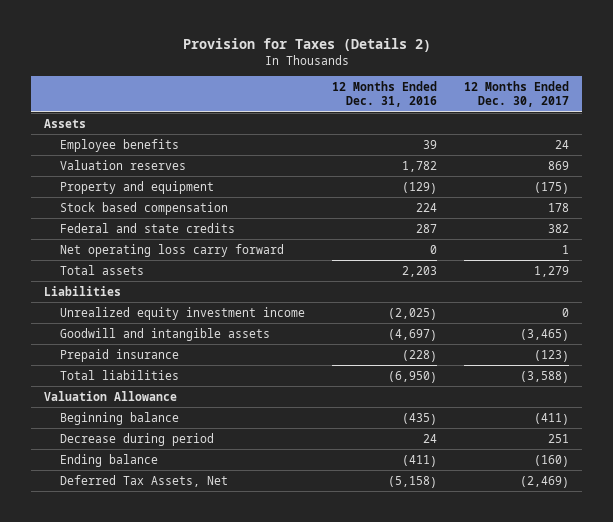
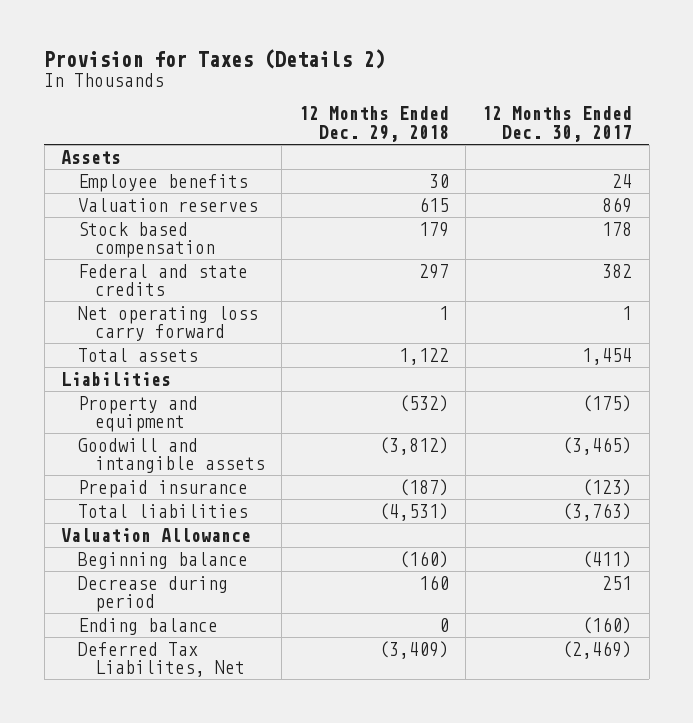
- | 12 Months Ended Dec. 31, 2016 | 12 Months Ended Dec. 30, 2017
+ | 12 Months Ended Dec. 29, 2018 | 12 Months Ended Dec. 30, 2017
- Total assets | 2,203 | 1,279
+ Total assets | 1,122 | 1,454
- Unrealized equity investment income | (2,025) | 0
moved down: Property and equipment | (532) | (175)
- Total liabilities | (6,950) | (3,588)
+ Total liabilities | (4,531) | (3,763)
- Deferred Tax Assets, Net | (5,158) | (2,469)
+ Deferred Tax Liabilites, Net | (3,409) | (2,469)

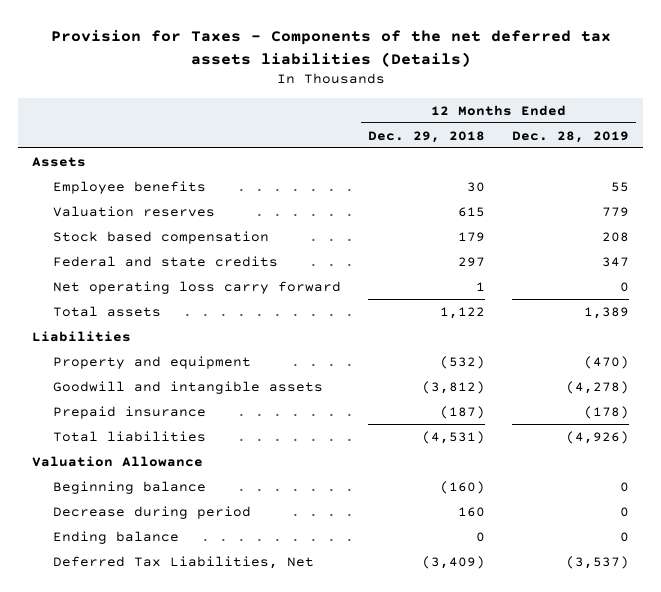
- Provision for Taxes (Details 2)
+ Provision for Taxes - Components of the net deferred tax assets liabilities (Details)
- | 12 Months Ended Dec. 29, 2018 | 12 Months Ended Dec. 30, 2017
+ | 12 Months Ended Dec. 29, 2018 | 12 Months Ended Dec. 28, 2019
- Deferred Tax Liabilites, Net | (3,409) | (2,469)
+ Deferred Tax Liabilities, Net | (3,409) | (3,537)

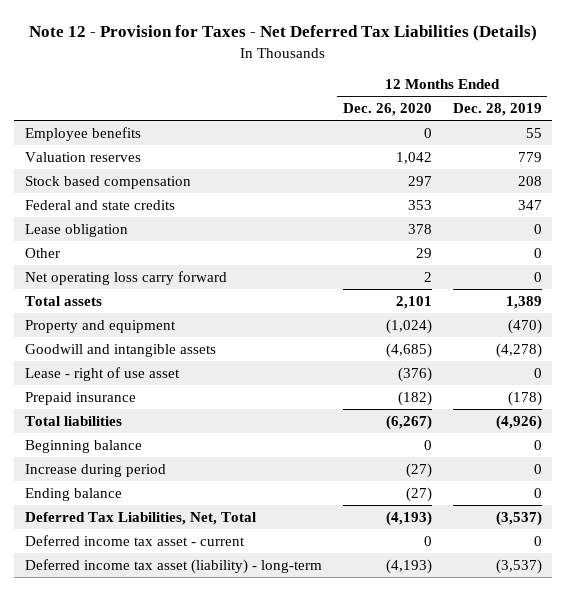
- Provision for Taxes - Components of the net deferred tax assets liabilities (Details)
+ Note 12 - Provision for Taxes - Net Deferred Tax Liabilities (Details)
- | 12 Months Ended Dec. 29, 2018 | 12 Months Ended Dec. 28, 2019
+ | 12 Months Ended Dec. 26, 2020 | 12 Months Ended Dec. 28, 2019
- Assets
+ Lease obligation | 378 | 0
+ Other | 29 | 0
- Liabilities
+ Lease - right of use asset | (376) | 0
- Valuation Allowance
- Decrease during period | 160 | 0
+ Increase during period | (27) | 0
- Deferred Tax Liabilities, Net | (3,409) | (3,537)
+ Deferred Tax Liabilities, Net, Total | (4,193) | (3,537)
+ Deferred income tax asset - current | 0 | 0
+ Deferred income tax asset (liability) - long-term | (4,193) | (3,537)

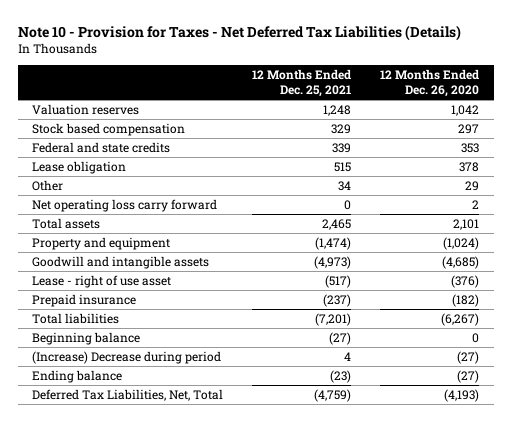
- Note 12 - Provision for Taxes - Net Deferred Tax Liabilities (Details)
+ Note 10 - Provision for Taxes - Net Deferred Tax Liabilities (Details)
- | 12 Months Ended Dec. 26, 2020 | 12 Months Ended Dec. 28, 2019
+ | 12 Months Ended Dec. 25, 2021 | 12 Months Ended Dec. 26, 2020
- Employee benefits | 0 | 55
- Increase during period | (27) | 0
+ (Increase) Decrease during period | 4 | (27)
- Deferred income tax asset - current | 0 | 0
- Deferred income tax asset (liability) - long-term | (4,193) | (3,537)

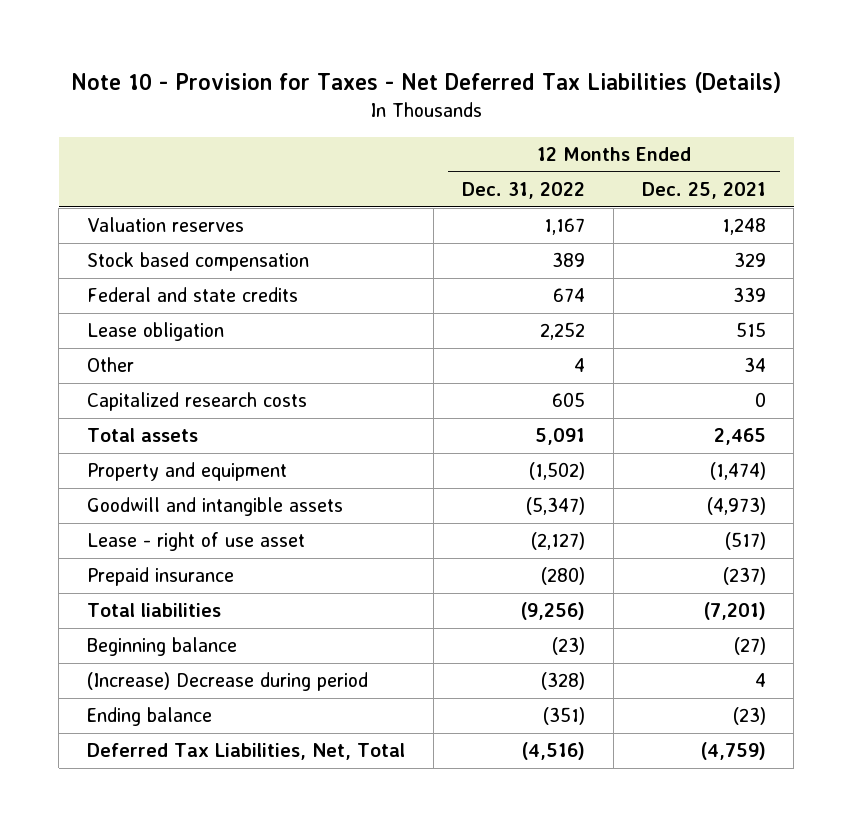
- | 12 Months Ended Dec. 25, 2021 | 12 Months Ended Dec. 26, 2020
+ | 12 Months Ended Dec. 31, 2022 | 12 Months Ended Dec. 25, 2021
- Net operating loss carry forward | 0 | 2
+ Capitalized research costs | 605 | 0

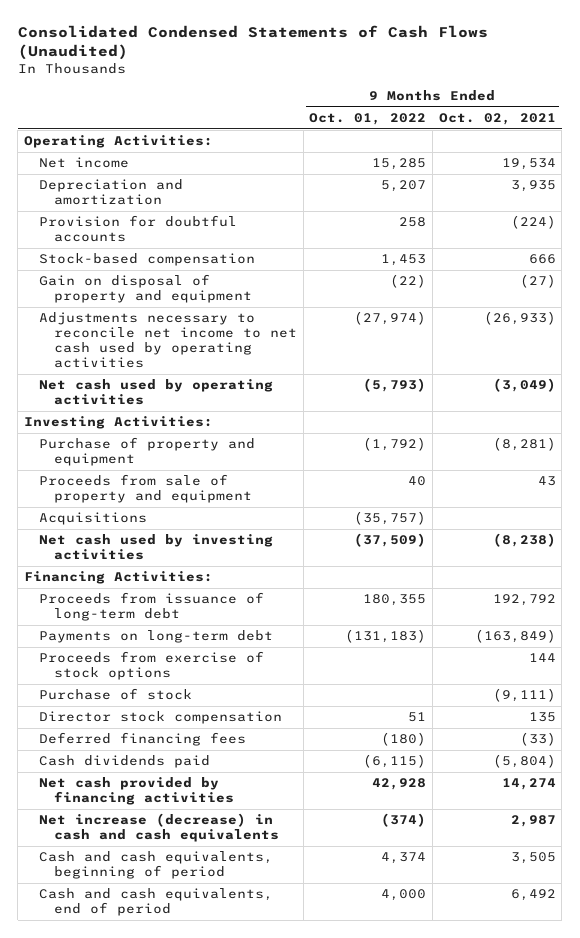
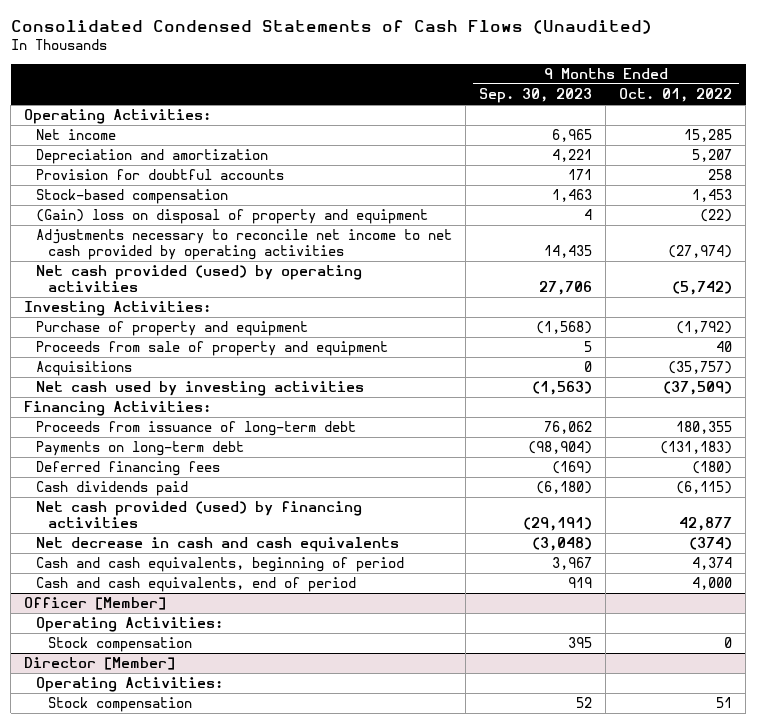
- | 9 Months Ended Oct. 01, 2022 | 9 Months Ended Oct. 02, 2021
+ | 9 Months Ended Sep. 30, 2023 | 9 Months Ended Oct. 01, 2022
- Gain on disposal of property and equipment | (22) | (27)
- Adjustments necessary to reconcile net income to net cash used by operating activities | (27,974) | (26,933)
- Net cash used by operating activities | (5,793) | (3,049)
+ (Gain) loss on disposal of property and equipment | 4 | (22)
+ Adjustments necessary to reconcile net income to net cash provided by operating activities | 14,435 | (27,974)
+ Net cash provided (used) by operating activities | 27,706 | (5,742)
- Proceeds from exercise of stock options | | 144
- Purchase of stock | | (9,111)
- Director stock compensation | 51 | 135
- Net cash provided by financing activities | 42,928 | 14,274
- Net increase (decrease) in cash and cash equivalents | (374) | 2,987
+ Net cash provided (used) by financing activities | (29,191) | 42,877
+ Net decrease in cash and cash equivalents | (3,048) | (374)
+ Officer [Member]
+ Operating Activities:
+ Stock compensation | 395 | 0
+ Director [Member]
+ Operating Activities:
+ Stock compensation | 52 | 51

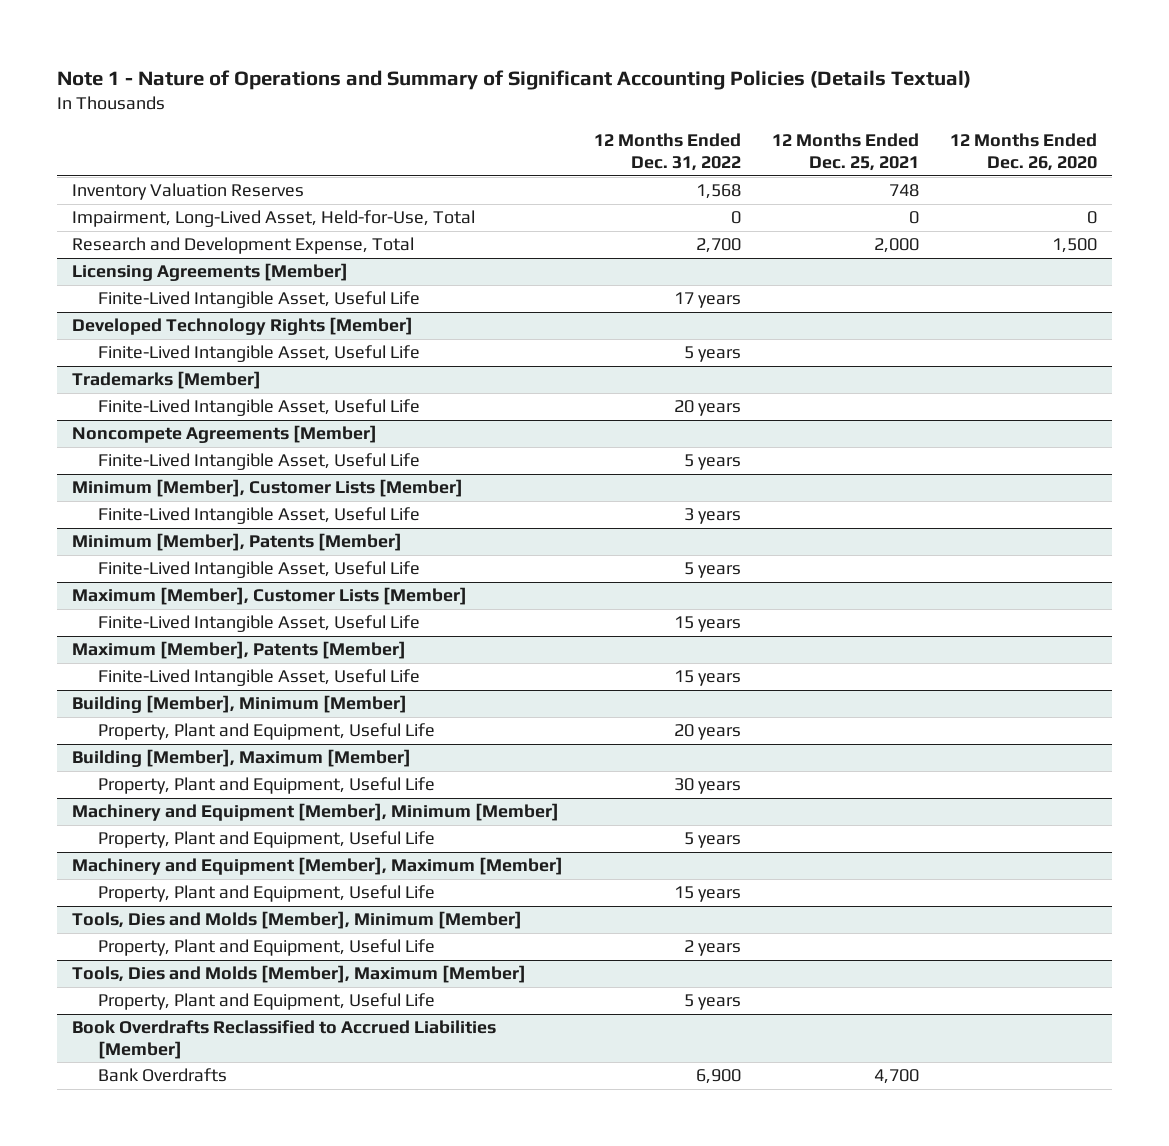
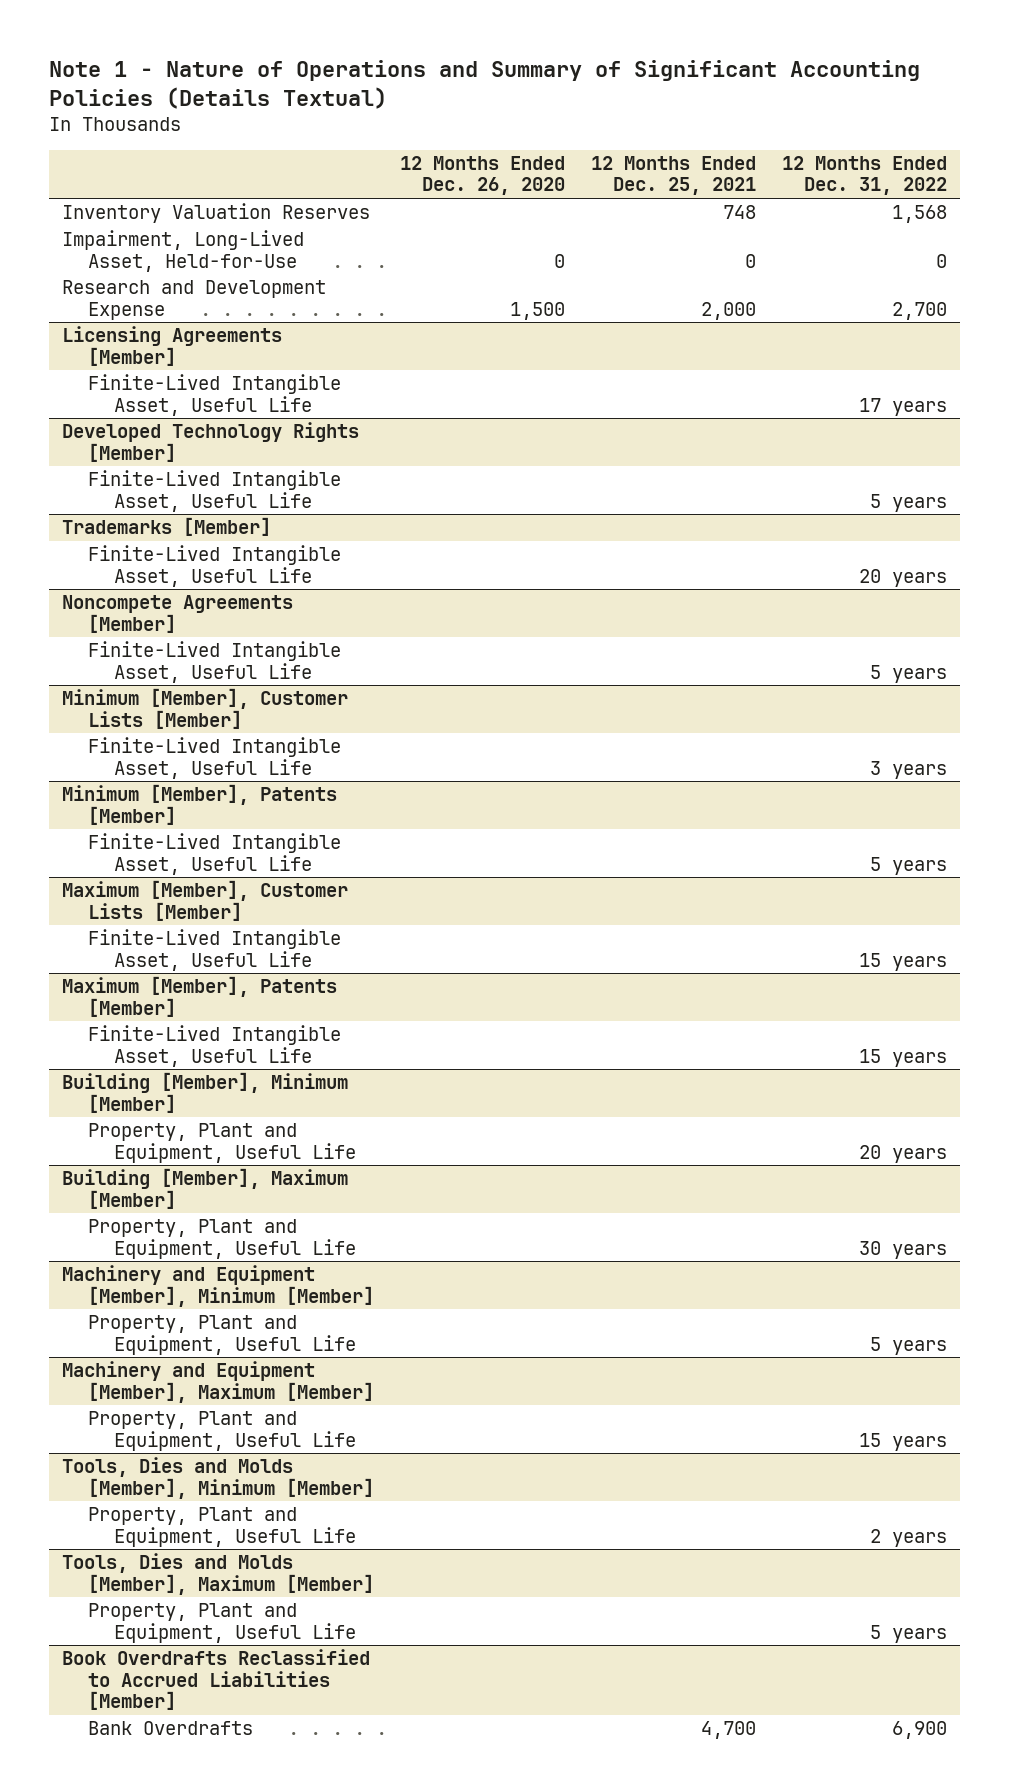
- | 12 Months Ended Dec. 31, 2022 | 12 Months Ended Dec. 25, 2021 | 12 Months Ended Dec. 26, 2020
+ | 12 Months Ended Dec. 26, 2020 | 12 Months Ended Dec. 25, 2021 | 12 Months Ended Dec. 31, 2022
- Impairment, Long-Lived Asset, Held-for-Use, Total | 0 | 0 | 0
- Research and Development Expense, Total | 2,700 | 2,000 | 1,500
+ Impairment, Long-Lived Asset, Held-for-Use | 0 | 0 | 0
+ Research and Development Expense | 1,500 | 2,000 | 2,700

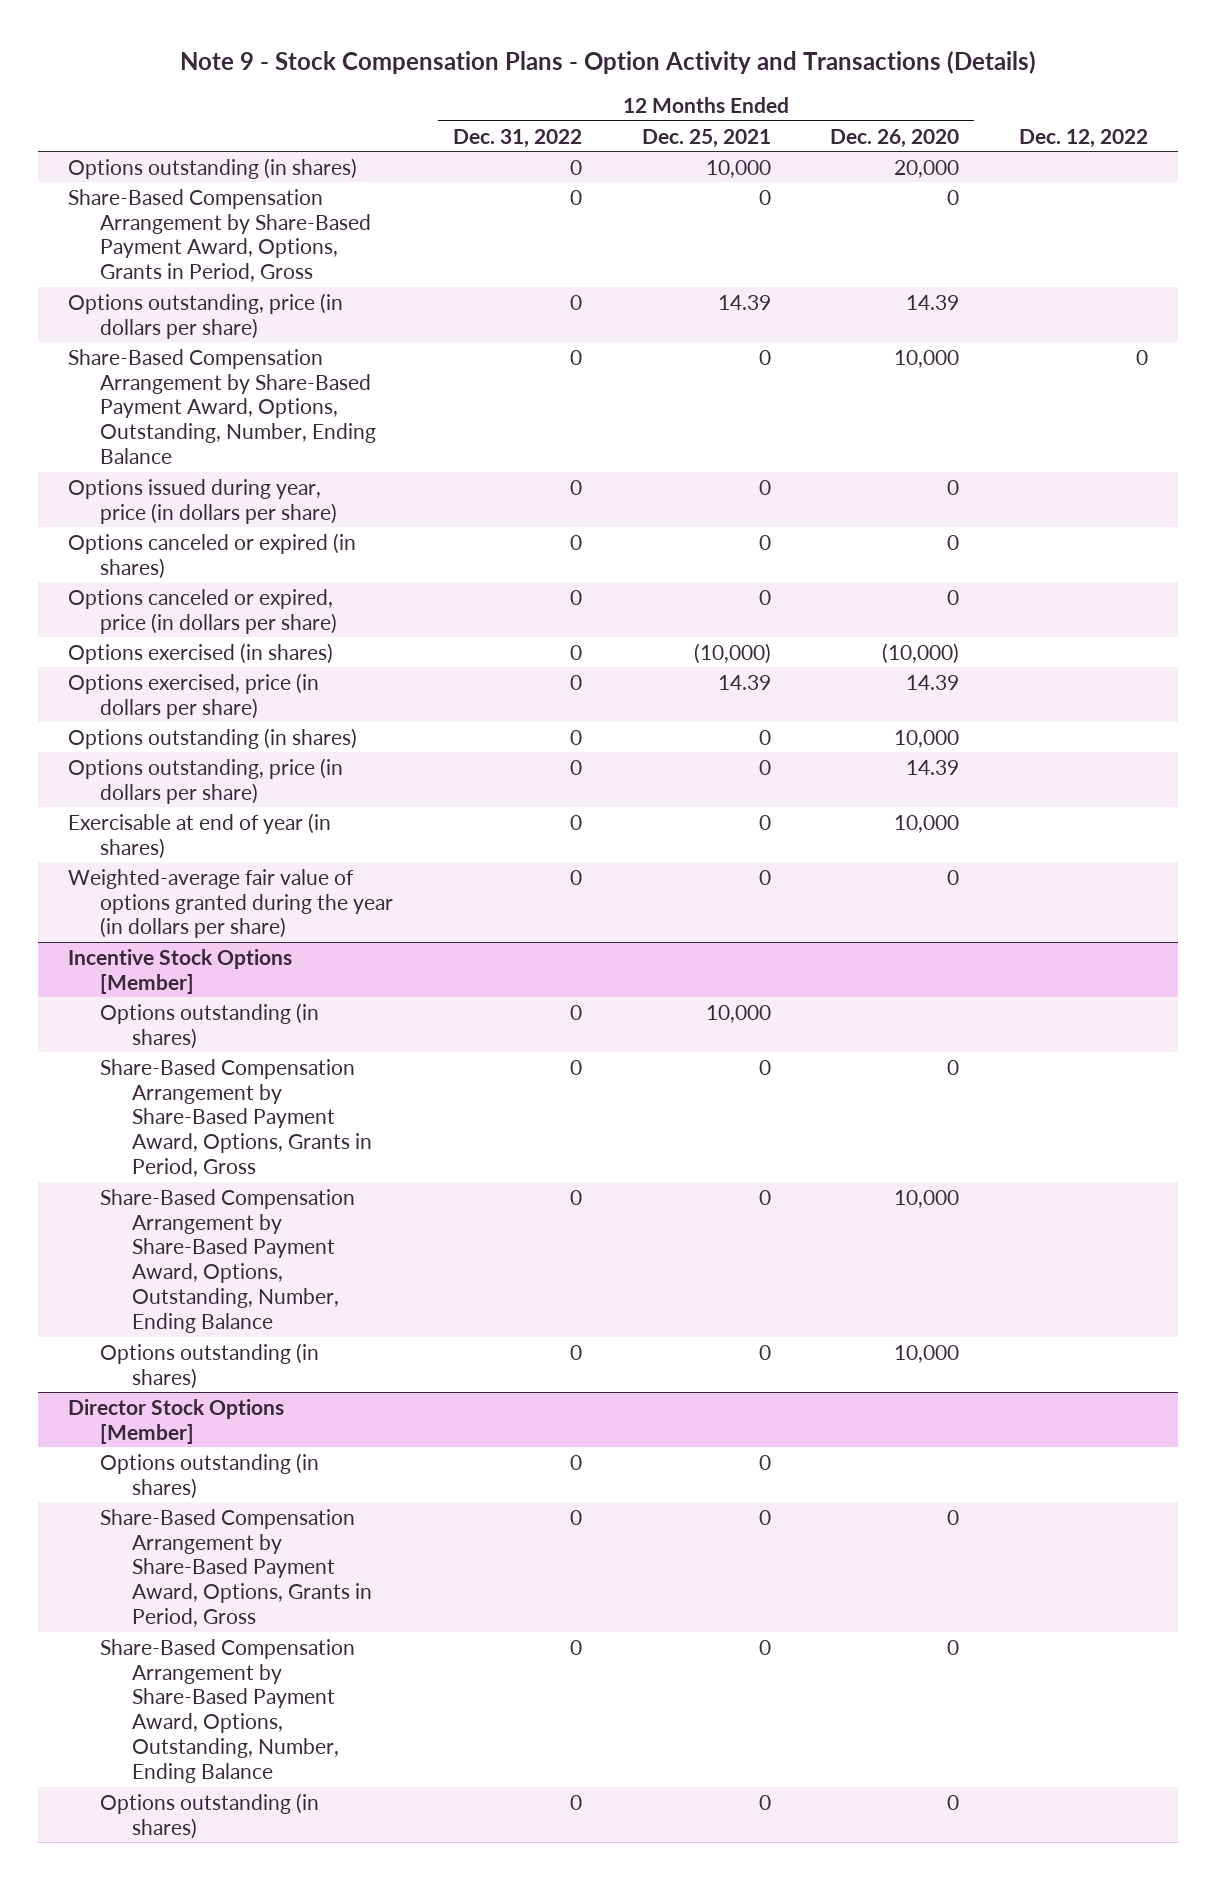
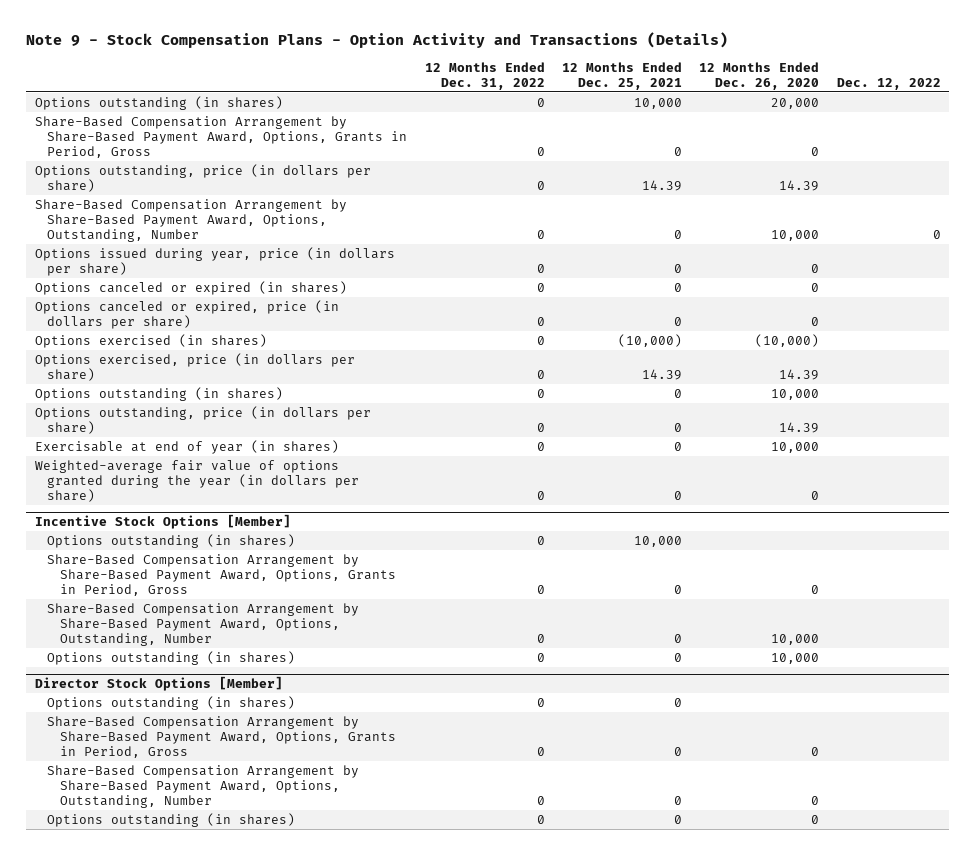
- Share-Based Compensation Arrangement by Share-Based Payment Award, Options, Outstanding, Number, Ending Balance | 0 | 0 | 10,000 | 0
+ Share-Based Compensation Arrangement by Share-Based Payment Award, Options, Outstanding, Number | 0 | 0 | 10,000 | 0
@ Incentive Stock Options [Member]
- Share-Based Compensation Arrangement by Share-Based Payment Award, Options, Outstanding, Number, Ending Balance | 0 | 0 | 10,000 |
+ Share-Based Compensation Arrangement by Share-Based Payment Award, Options, Outstanding, Number | 0 | 0 | 10,000 |
@ Director Stock Options [Member]
- Share-Based Compensation Arrangement by Share-Based Payment Award, Options, Outstanding, Number, Ending Balance | 0 | 0 | 0 |
+ Share-Based Compensation Arrangement by Share-Based Payment Award, Options, Outstanding, Number | 0 | 0 | 0 |

